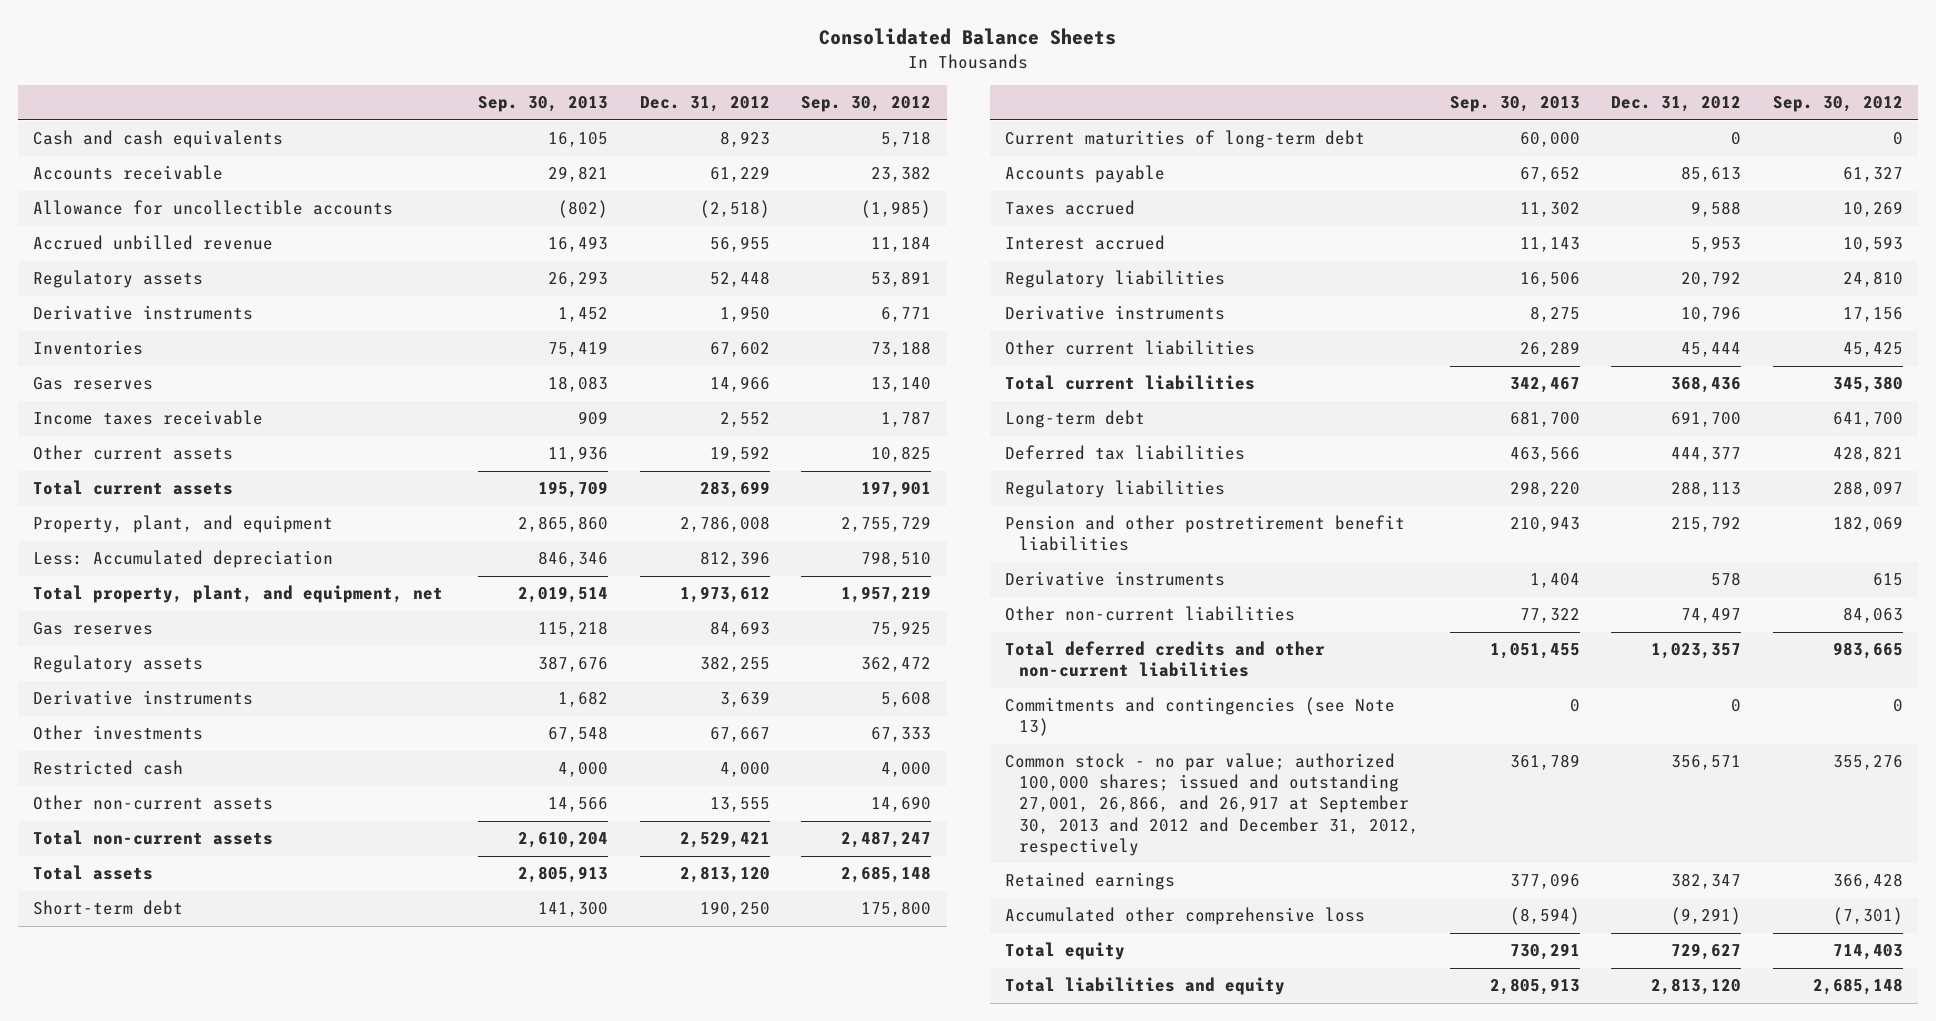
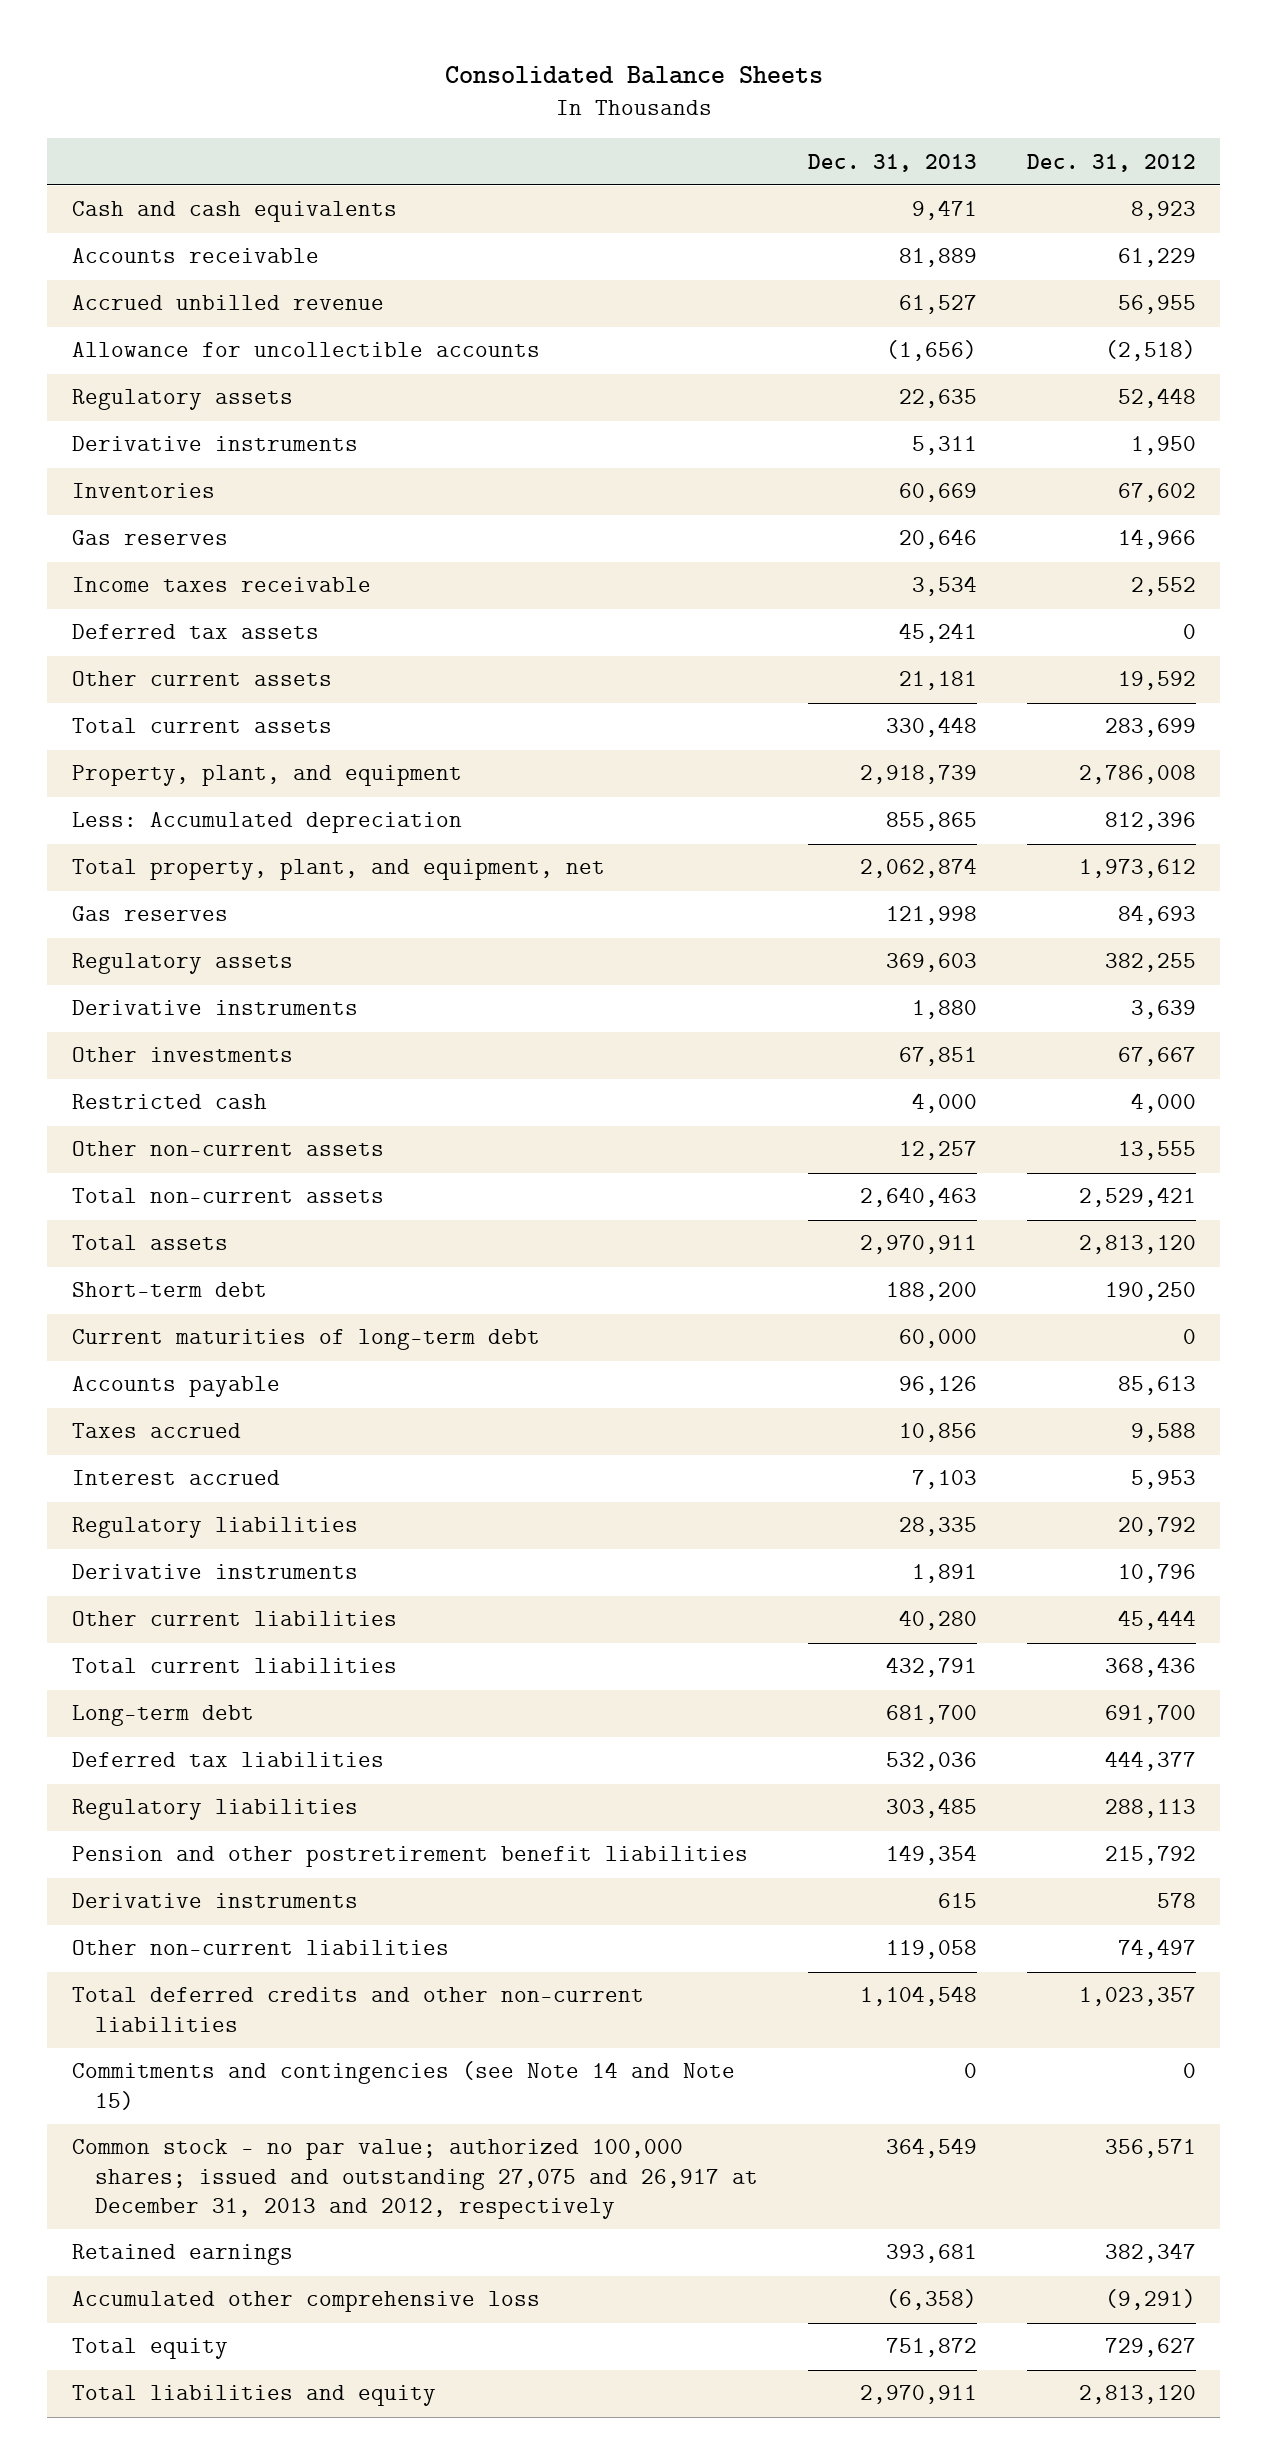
- | Sep. 30, 2013 | Dec. 31, 2012 | Sep. 30, 2012
+ | Dec. 31, 2013 | Dec. 31, 2012
moved down: Allowance for uncollectible accounts | (1,656) | (2,518)
+ Deferred tax assets | 45,241 | 0
- Commitments and contingencies (see Note 13) | 0 | 0 | 0
- Common stock - no par value; authorized 100,000 shares; issued and outstanding 27,001, 26,866, and 26,917 at September 30, 2013 and 2012 and December 31, 2012, respectively | 361,789 | 356,571 | 355,276
+ Commitments and contingencies (see Note 14 and Note 15) | 0 | 0
+ Common stock - no par value; authorized 100,000 shares; issued and outstanding 27,075 and 26,917 at December 31, 2013 and 2012, respectively | 364,549 | 356,571

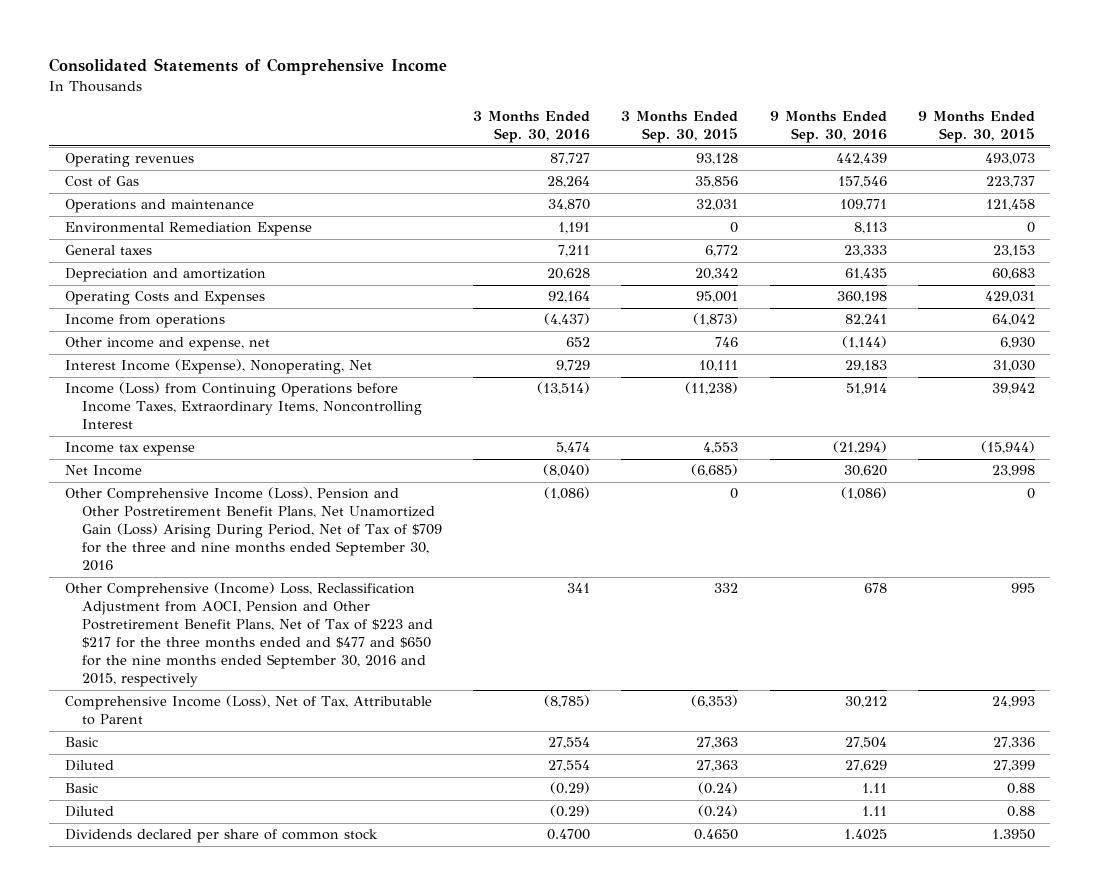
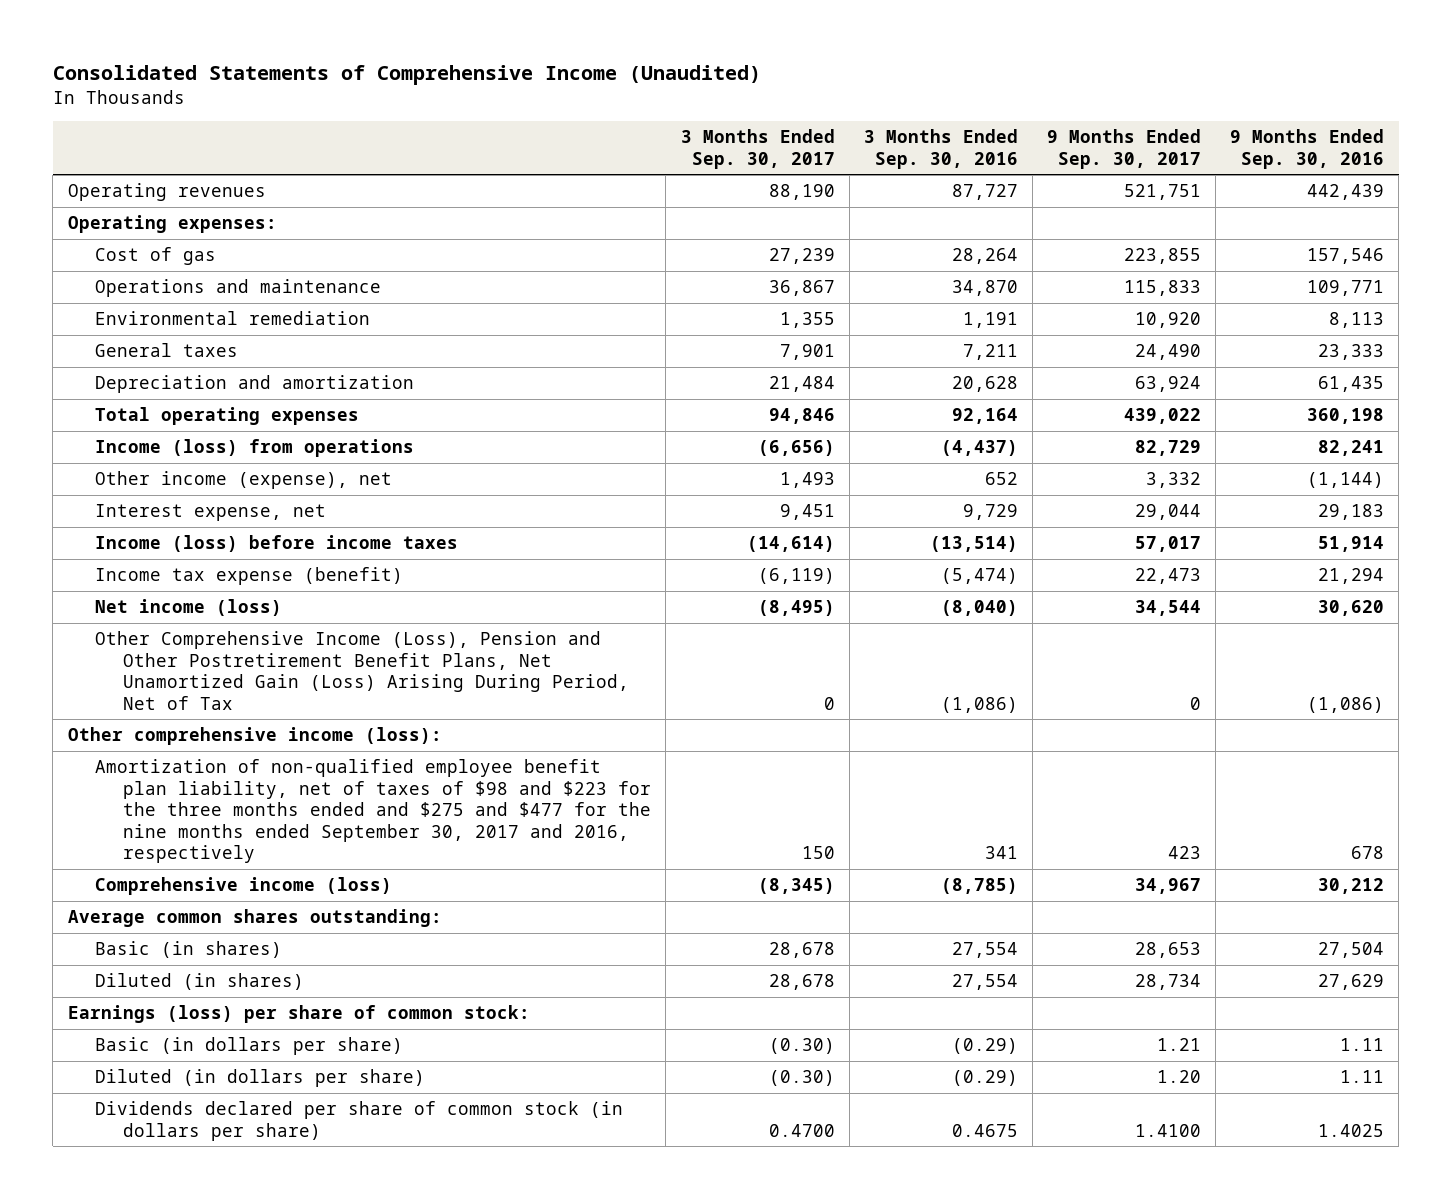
- Consolidated Statements of Comprehensive Income
+ Consolidated Statements of Comprehensive Income (Unaudited)
- | 3 Months Ended Sep. 30, 2016 | 3 Months Ended Sep. 30, 2015 | 9 Months Ended Sep. 30, 2016 | 9 Months Ended Sep. 30, 2015
+ | 3 Months Ended Sep. 30, 2017 | 3 Months Ended Sep. 30, 2016 | 9 Months Ended Sep. 30, 2017 | 9 Months Ended Sep. 30, 2016
- Cost of Gas | 28,264 | 35,856 | 157,546 | 223,737
+ Operating expenses:
+ Cost of gas | 27,239 | 28,264 | 223,855 | 157,546
- Environmental Remediation Expense | 1,191 | 0 | 8,113 | 0
+ Environmental remediation | 1,355 | 1,191 | 10,920 | 8,113
- Operating Costs and Expenses | 92,164 | 95,001 | 360,198 | 429,031
- Income from operations | (4,437) | (1,873) | 82,241 | 64,042
- Other income and expense, net | 652 | 746 | (1,144) | 6,930
- Interest Income (Expense), Nonoperating, Net | 9,729 | 10,111 | 29,183 | 31,030
- Income (Loss) from Continuing Operations before Income Taxes, Extraordinary Items, Noncontrolling Interest | (13,514) | (11,238) | 51,914 | 39,942
- Income tax expense | 5,474 | 4,553 | (21,294) | (15,944)
- Net Income | (8,040) | (6,685) | 30,620 | 23,998
- Other Comprehensive Income (Loss), Pension and Other Postretirement Benefit Plans, Net Unamortized Gain (Loss) Arising During Period, Net of Tax of $709 for the three and nine months ended September 30, 2016 | (1,086) | 0 | (1,086) | 0
- Other Comprehensive (Income) Loss, Reclassification Adjustment from AOCI, Pension and Other Postretirement Benefit Plans, Net of Tax of $223 and $217 for the three months ended and $477 and $650 for the nine months ended September 30, 2016 and 2015, respectively | 341 | 332 | 678 | 995
- Comprehensive Income (Loss), Net of Tax, Attributable to Parent | (8,785) | (6,353) | 30,212 | 24,993
- Basic | 27,554 | 27,363 | 27,504 | 27,336
- Diluted | 27,554 | 27,363 | 27,629 | 27,399
- Basic | (0.29) | (0.24) | 1.11 | 0.88
- Diluted | (0.29) | (0.24) | 1.11 | 0.88
- Dividends declared per share of common stock | 0.4700 | 0.4650 | 1.4025 | 1.3950
+ Total operating expenses | 94,846 | 92,164 | 439,022 | 360,198
+ Income (loss) from operations | (6,656) | (4,437) | 82,729 | 82,241
+ Other income (expense), net | 1,493 | 652 | 3,332 | (1,144)
+ Interest expense, net | 9,451 | 9,729 | 29,044 | 29,183
+ Income (loss) before income taxes | (14,614) | (13,514) | 57,017 | 51,914
+ Income tax expense (benefit) | (6,119) | (5,474) | 22,473 | 21,294
+ Net income (loss) | (8,495) | (8,040) | 34,544 | 30,620
+ Other Comprehensive Income (Loss), Pension and Other Postretirement Benefit Plans, Net Unamortized Gain (Loss) Arising During Period, Net of Tax | 0 | (1,086) | 0 | (1,086)
+ Other comprehensive income (loss):
+ Amortization of non-qualified employee benefit plan liability, net of taxes of $98 and $223 for the three months ended and $275 and $477 for the nine months ended September 30, 2017 and 2016, respectively | 150 | 341 | 423 | 678
+ Comprehensive income (loss) | (8,345) | (8,785) | 34,967 | 30,212
+ Average common shares outstanding:
+ Basic (in shares) | 28,678 | 27,554 | 28,653 | 27,504
+ Diluted (in shares) | 28,678 | 27,554 | 28,734 | 27,629
+ Earnings (loss) per share of common stock:
+ Basic (in dollars per share) | (0.30) | (0.29) | 1.21 | 1.11
+ Diluted (in dollars per share) | (0.30) | (0.29) | 1.20 | 1.11
+ Dividends declared per share of common stock (in dollars per share) | 0.4700 | 0.4675 | 1.4100 | 1.4025

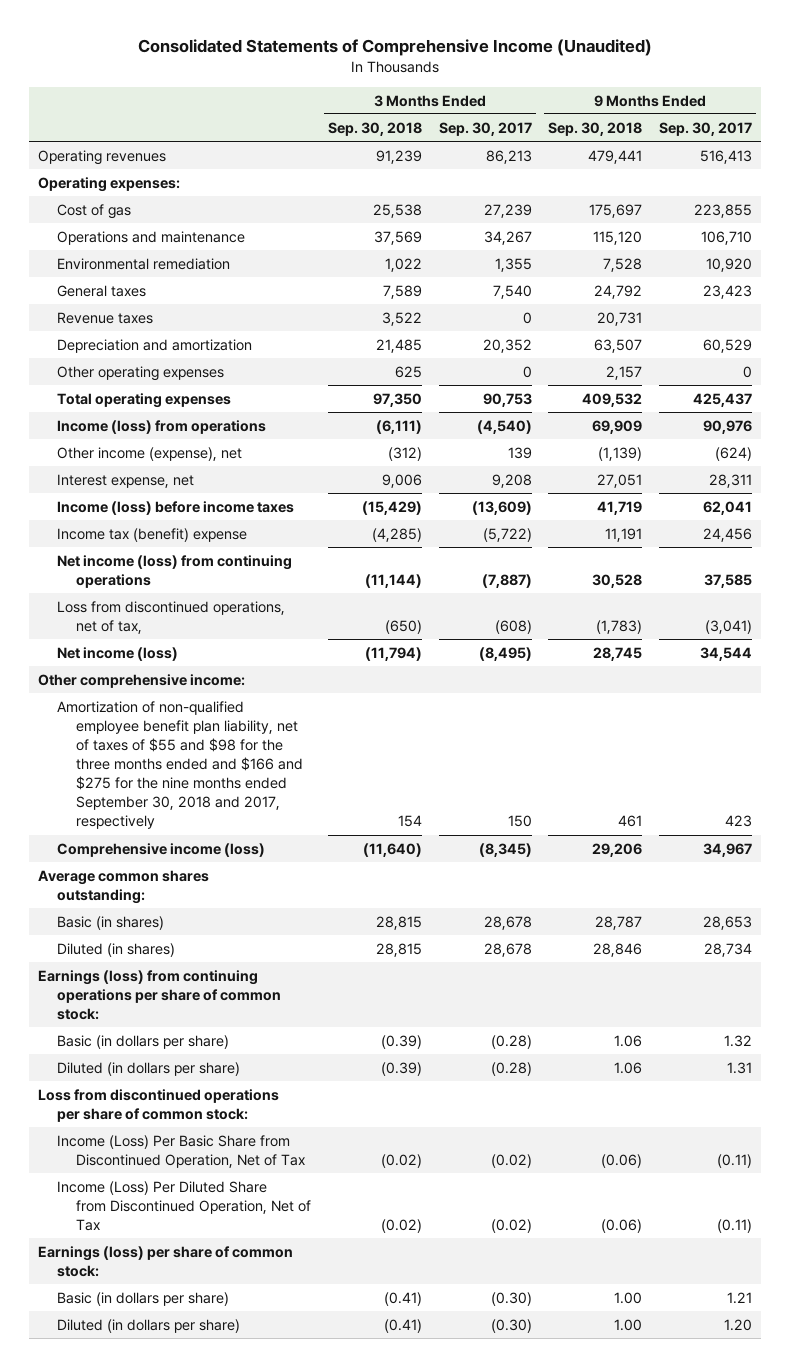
- | 3 Months Ended Sep. 30, 2017 | 3 Months Ended Sep. 30, 2016 | 9 Months Ended Sep. 30, 2017 | 9 Months Ended Sep. 30, 2016
+ | 3 Months Ended Sep. 30, 2018 | 3 Months Ended Sep. 30, 2017 | 9 Months Ended Sep. 30, 2018 | 9 Months Ended Sep. 30, 2017
- Operating revenues | 88,190 | 87,727 | 521,751 | 442,439
+ Operating revenues | 91,239 | 86,213 | 479,441 | 516,413
- Operations and maintenance | 36,867 | 34,870 | 115,833 | 109,771
+ Operations and maintenance | 37,569 | 34,267 | 115,120 | 106,710
- General taxes | 7,901 | 7,211 | 24,490 | 23,333
- Depreciation and amortization | 21,484 | 20,628 | 63,924 | 61,435
- Total operating expenses | 94,846 | 92,164 | 439,022 | 360,198
- Income (loss) from operations | (6,656) | (4,437) | 82,729 | 82,241
- Other income (expense), net | 1,493 | 652 | 3,332 | (1,144)
- Interest expense, net | 9,451 | 9,729 | 29,044 | 29,183
- Income (loss) before income taxes | (14,614) | (13,514) | 57,017 | 51,914
- Income tax expense (benefit) | (6,119) | (5,474) | 22,473 | 21,294
+ General taxes | 7,589 | 7,540 | 24,792 | 23,423
+ Revenue taxes | 3,522 | 0 | 20,731 |
+ Depreciation and amortization | 21,485 | 20,352 | 63,507 | 60,529
+ Other operating expenses | 625 | 0 | 2,157 | 0
+ Total operating expenses | 97,350 | 90,753 | 409,532 | 425,437
+ Income (loss) from operations | (6,111) | (4,540) | 69,909 | 90,976
+ Other income (expense), net | (312) | 139 | (1,139) | (624)
+ Interest expense, net | 9,006 | 9,208 | 27,051 | 28,311
+ Income (loss) before income taxes | (15,429) | (13,609) | 41,719 | 62,041
+ Income tax (benefit) expense | (4,285) | (5,722) | 11,191 | 24,456
+ Net income (loss) from continuing operations | (11,144) | (7,887) | 30,528 | 37,585
+ Loss from discontinued operations, net of tax, | (650) | (608) | (1,783) | (3,041)
- Other Comprehensive Income (Loss), Pension and Other Postretirement Benefit Plans, Net Unamortized Gain (Loss) Arising During Period, Net of Tax | 0 | (1,086) | 0 | (1,086)
- Other comprehensive income (loss):
- Amortization of non-qualified employee benefit plan liability, net of taxes of $98 and $223 for the three months ended and $275 and $477 for the nine months ended September 30, 2017 and 2016, respectively | 150 | 341 | 423 | 678
+ Other comprehensive income:
+ Amortization of non-qualified employee benefit plan liability, net of taxes of $55 and $98 for the three months ended and $166 and $275 for the nine months ended September 30, 2018 and 2017, respectively | 154 | 150 | 461 | 423
+ Earnings (loss) from continuing operations per share of common stock:
+ Basic (in dollars per share) | (0.39) | (0.28) | 1.06 | 1.32
+ Diluted (in dollars per share) | (0.39) | (0.28) | 1.06 | 1.31
+ Loss from discontinued operations per share of common stock:
+ Income (Loss) Per Basic Share from Discontinued Operation, Net of Tax | (0.02) | (0.02) | (0.06) | (0.11)
+ Income (Loss) Per Diluted Share from Discontinued Operation, Net of Tax | (0.02) | (0.02) | (0.06) | (0.11)
- Dividends declared per share of common stock (in dollars per share) | 0.4700 | 0.4675 | 1.4100 | 1.4025

